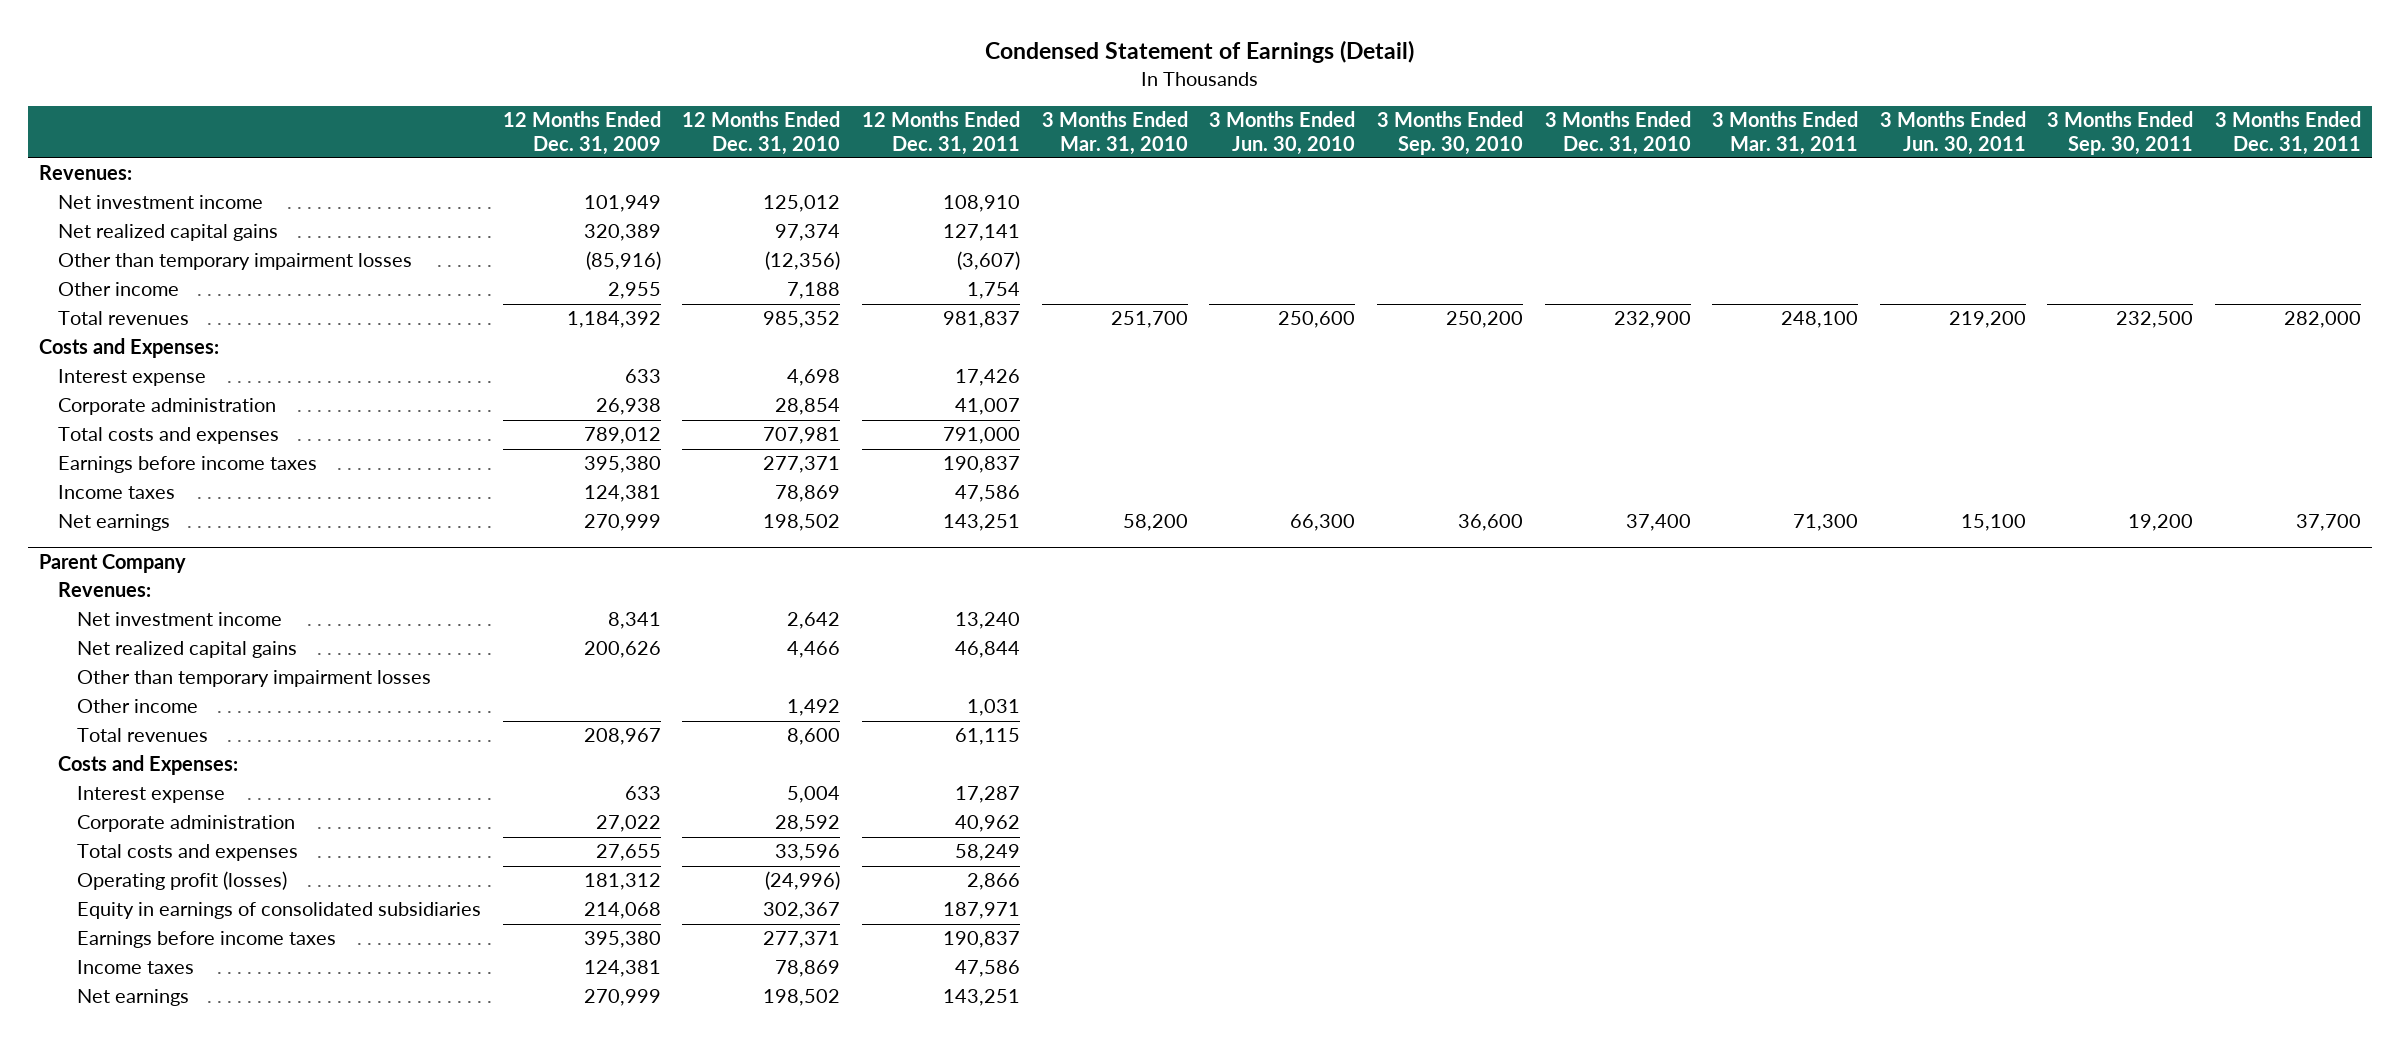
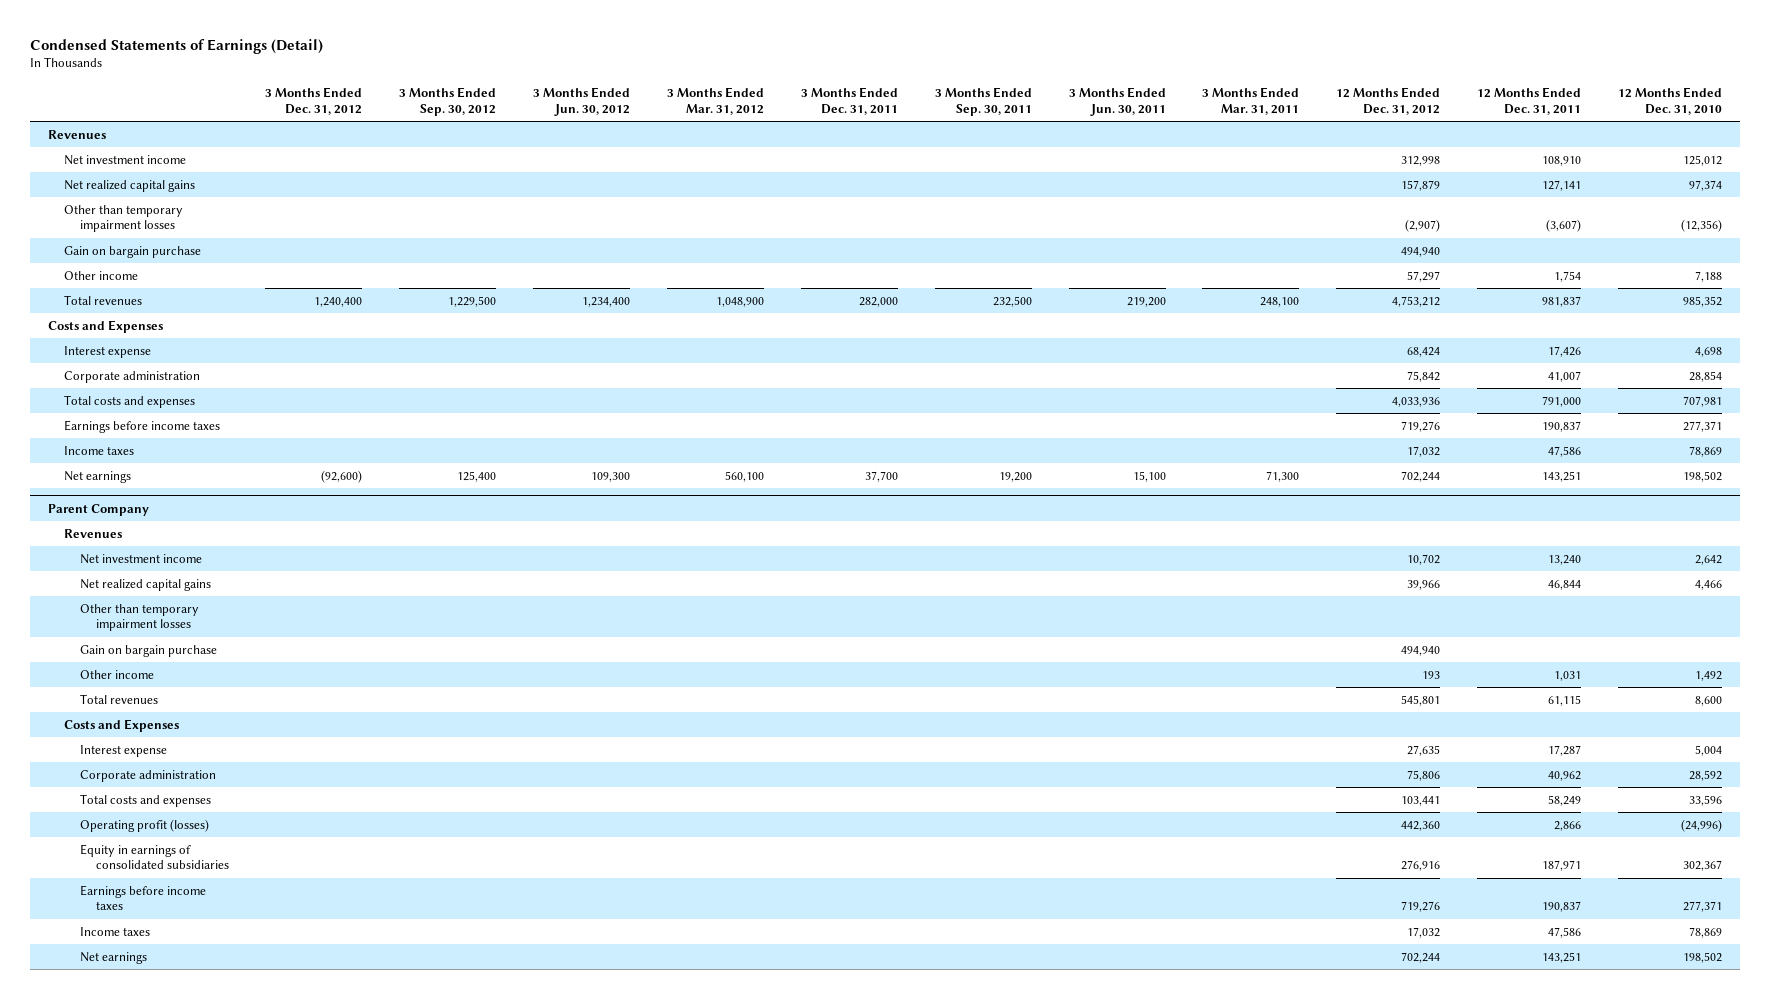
- Condensed Statement of Earnings (Detail)
+ Condensed Statements of Earnings (Detail)
- | 12 Months Ended Dec. 31, 2009 | 12 Months Ended Dec. 31, 2010 | 12 Months Ended Dec. 31, 2011 | 3 Months Ended Mar. 31, 2010 | 3 Months Ended Jun. 30, 2010 | 3 Months Ended Sep. 30, 2010 | 3 Months Ended Dec. 31, 2010 | 3 Months Ended Mar. 31, 2011 | 3 Months Ended Jun. 30, 2011 | 3 Months Ended Sep. 30, 2011 | 3 Months Ended Dec. 31, 2011
+ | 3 Months Ended Dec. 31, 2012 | 3 Months Ended Sep. 30, 2012 | 3 Months Ended Jun. 30, 2012 | 3 Months Ended Mar. 31, 2012 | 3 Months Ended Dec. 31, 2011 | 3 Months Ended Sep. 30, 2011 | 3 Months Ended Jun. 30, 2011 | 3 Months Ended Mar. 31, 2011 | 12 Months Ended Dec. 31, 2012 | 12 Months Ended Dec. 31, 2011 | 12 Months Ended Dec. 31, 2010
- Revenues:
+ Revenues
+ Gain on bargain purchase | | | | | | | | | 494,940 | |
- Costs and Expenses:
+ Costs and Expenses
@ Parent Company
- Revenues:
+ Revenues
+ Gain on bargain purchase | | | | | | | | | 494,940 | |
- Costs and Expenses:
+ Costs and Expenses

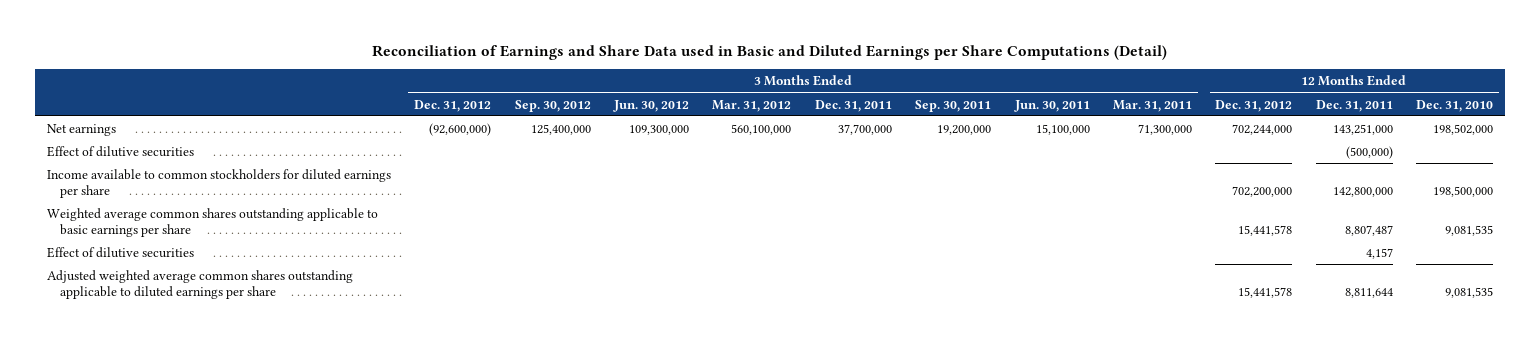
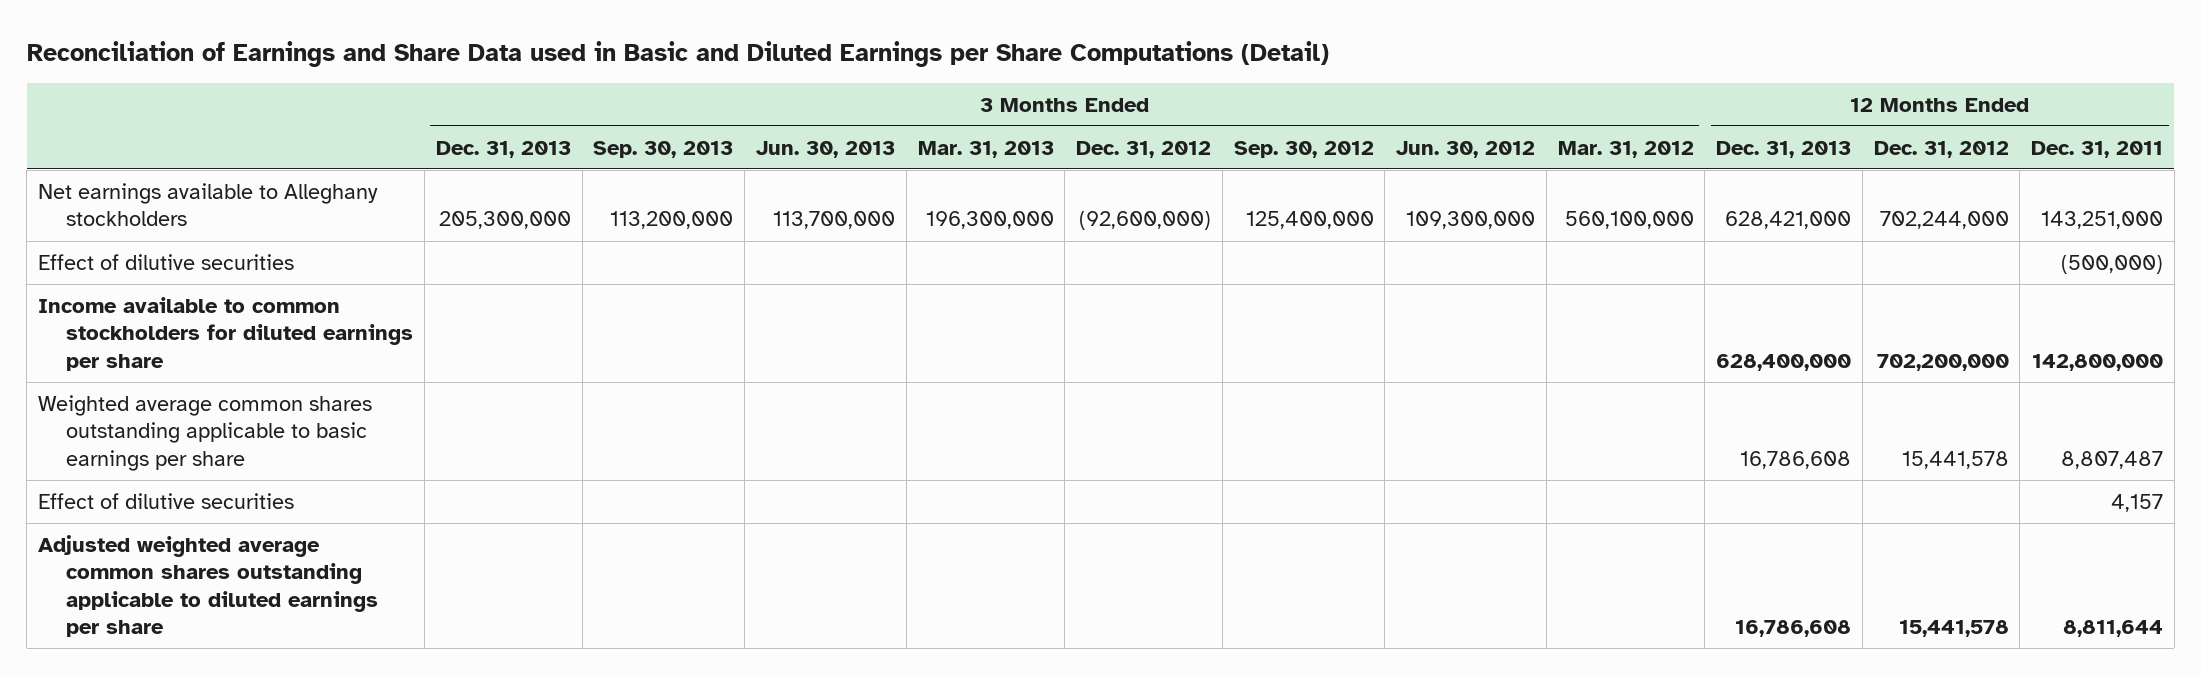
- | 3 Months Ended Dec. 31, 2012 | 3 Months Ended Sep. 30, 2012 | 3 Months Ended Jun. 30, 2012 | 3 Months Ended Mar. 31, 2012 | 3 Months Ended Dec. 31, 2011 | 3 Months Ended Sep. 30, 2011 | 3 Months Ended Jun. 30, 2011 | 3 Months Ended Mar. 31, 2011 | 12 Months Ended Dec. 31, 2012 | 12 Months Ended Dec. 31, 2011 | 12 Months Ended Dec. 31, 2010
+ | 3 Months Ended Dec. 31, 2013 | 3 Months Ended Sep. 30, 2013 | 3 Months Ended Jun. 30, 2013 | 3 Months Ended Mar. 31, 2013 | 3 Months Ended Dec. 31, 2012 | 3 Months Ended Sep. 30, 2012 | 3 Months Ended Jun. 30, 2012 | 3 Months Ended Mar. 31, 2012 | 12 Months Ended Dec. 31, 2013 | 12 Months Ended Dec. 31, 2012 | 12 Months Ended Dec. 31, 2011
- Net earnings | (92,600,000) | 125,400,000 | 109,300,000 | 560,100,000 | 37,700,000 | 19,200,000 | 15,100,000 | 71,300,000 | 702,244,000 | 143,251,000 | 198,502,000
+ Net earnings available to Alleghany stockholders | 205,300,000 | 113,200,000 | 113,700,000 | 196,300,000 | (92,600,000) | 125,400,000 | 109,300,000 | 560,100,000 | 628,421,000 | 702,244,000 | 143,251,000

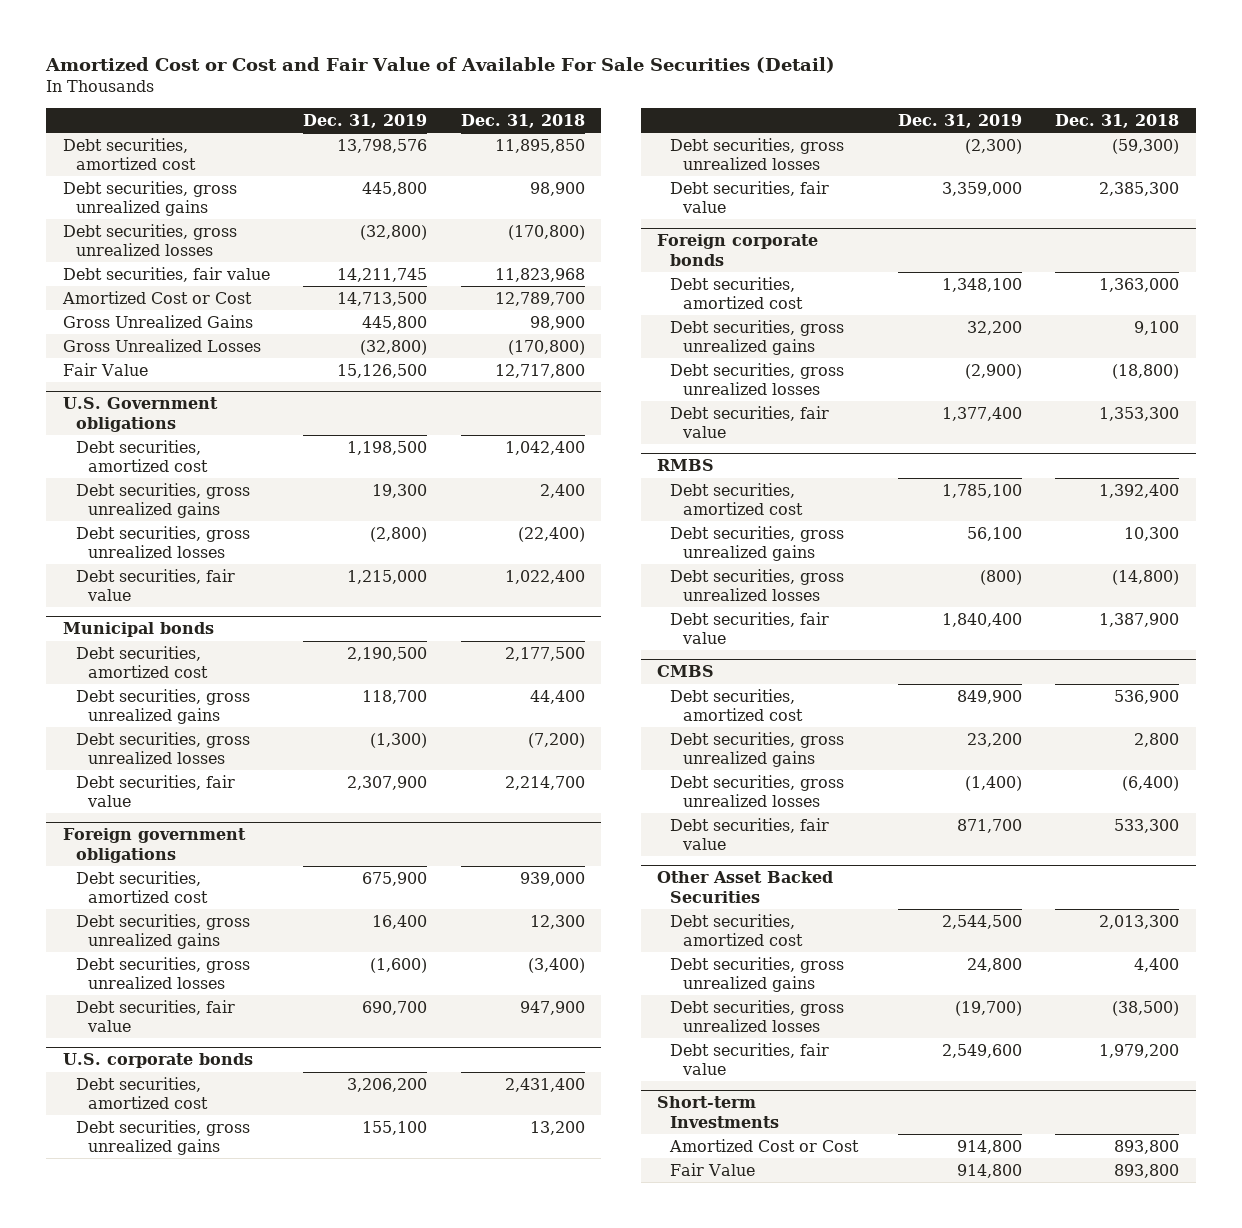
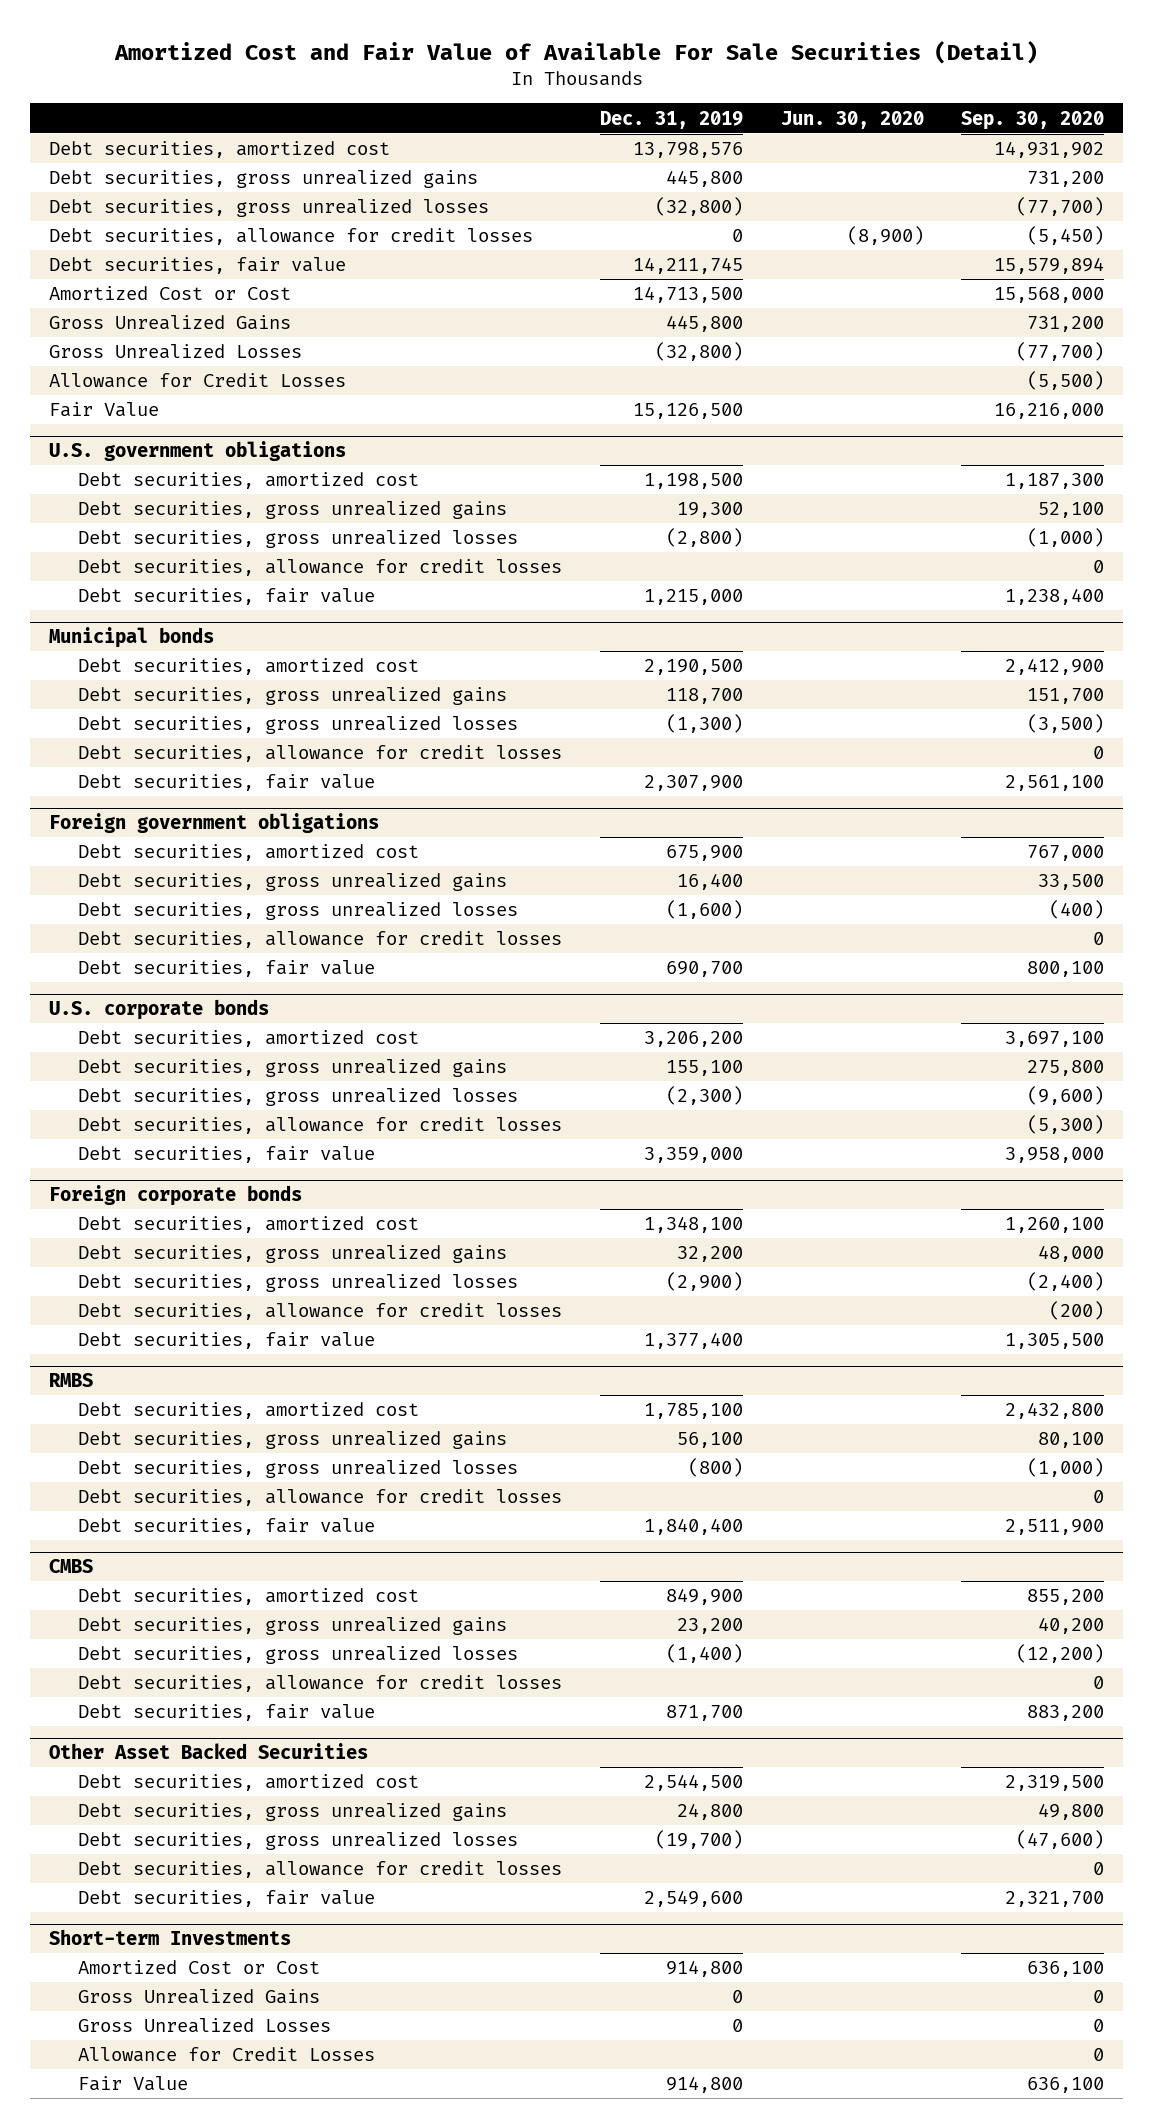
- Amortized Cost or Cost and Fair Value of Available For Sale Securities (Detail)
+ Amortized Cost and Fair Value of Available For Sale Securities (Detail)
- | Dec. 31, 2019 | Dec. 31, 2018
+ | Dec. 31, 2019 | Jun. 30, 2020 | Sep. 30, 2020
+ Debt securities, allowance for credit losses | 0 | (8,900) | (5,450)
+ Allowance for Credit Losses | | | (5,500)
- U.S. Government obligations
+ U.S. government obligations
+ Debt securities, allowance for credit losses | | | 0
@ Municipal bonds
+ Debt securities, allowance for credit losses | | | 0
@ Foreign government obligations
+ Debt securities, allowance for credit losses | | | 0
@ U.S. corporate bonds
+ Debt securities, allowance for credit losses | | | (5,300)
@ Foreign corporate bonds
+ Debt securities, allowance for credit losses | | | (200)
@ RMBS
+ Debt securities, allowance for credit losses | | | 0
@ CMBS
+ Debt securities, allowance for credit losses | | | 0
@ Other Asset Backed Securities
+ Debt securities, allowance for credit losses | | | 0
@ Short-term Investments
+ Gross Unrealized Gains | 0 | | 0
+ Gross Unrealized Losses | 0 | | 0
+ Allowance for Credit Losses | | | 0

